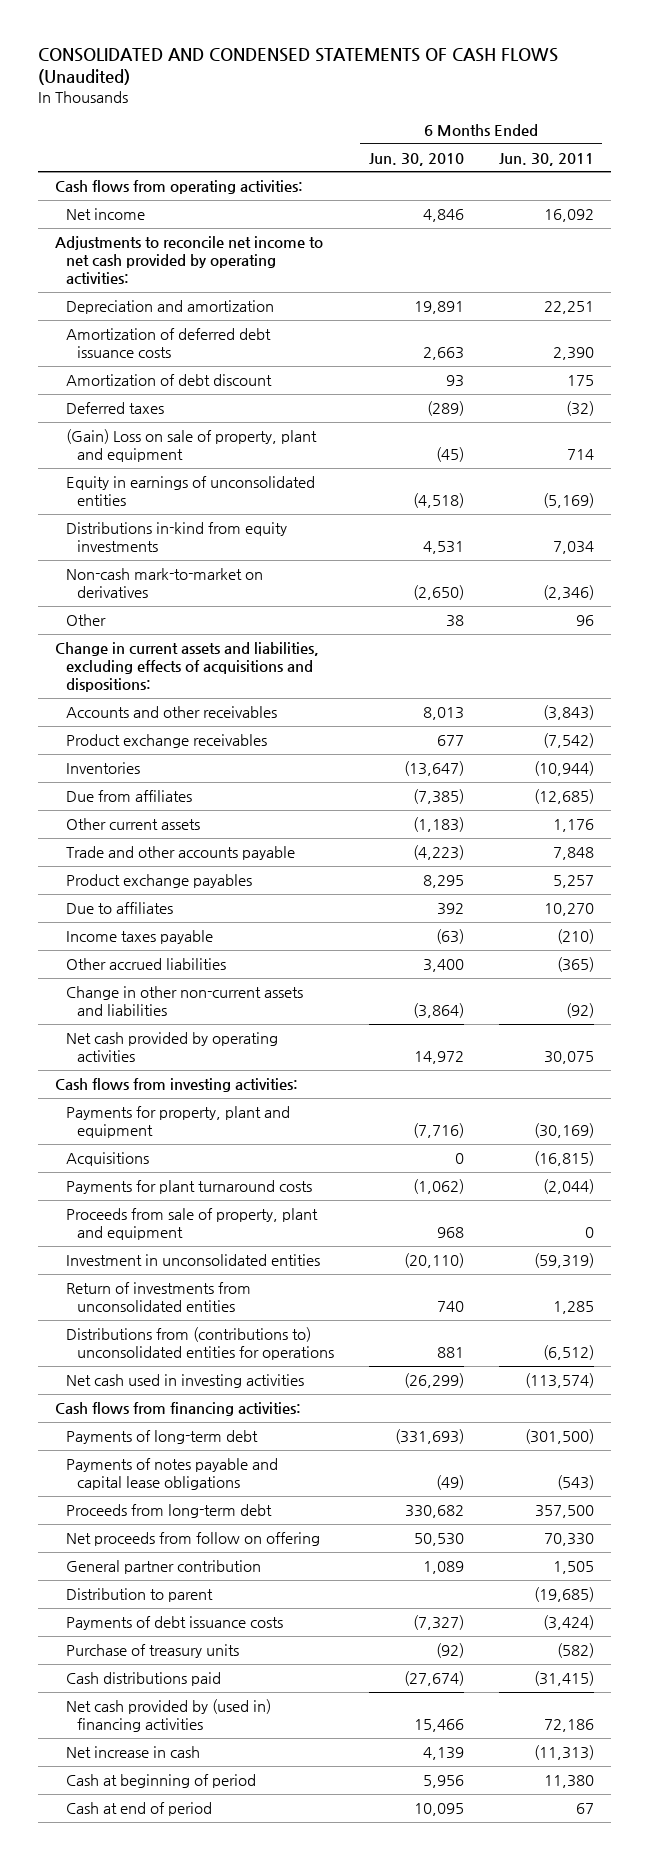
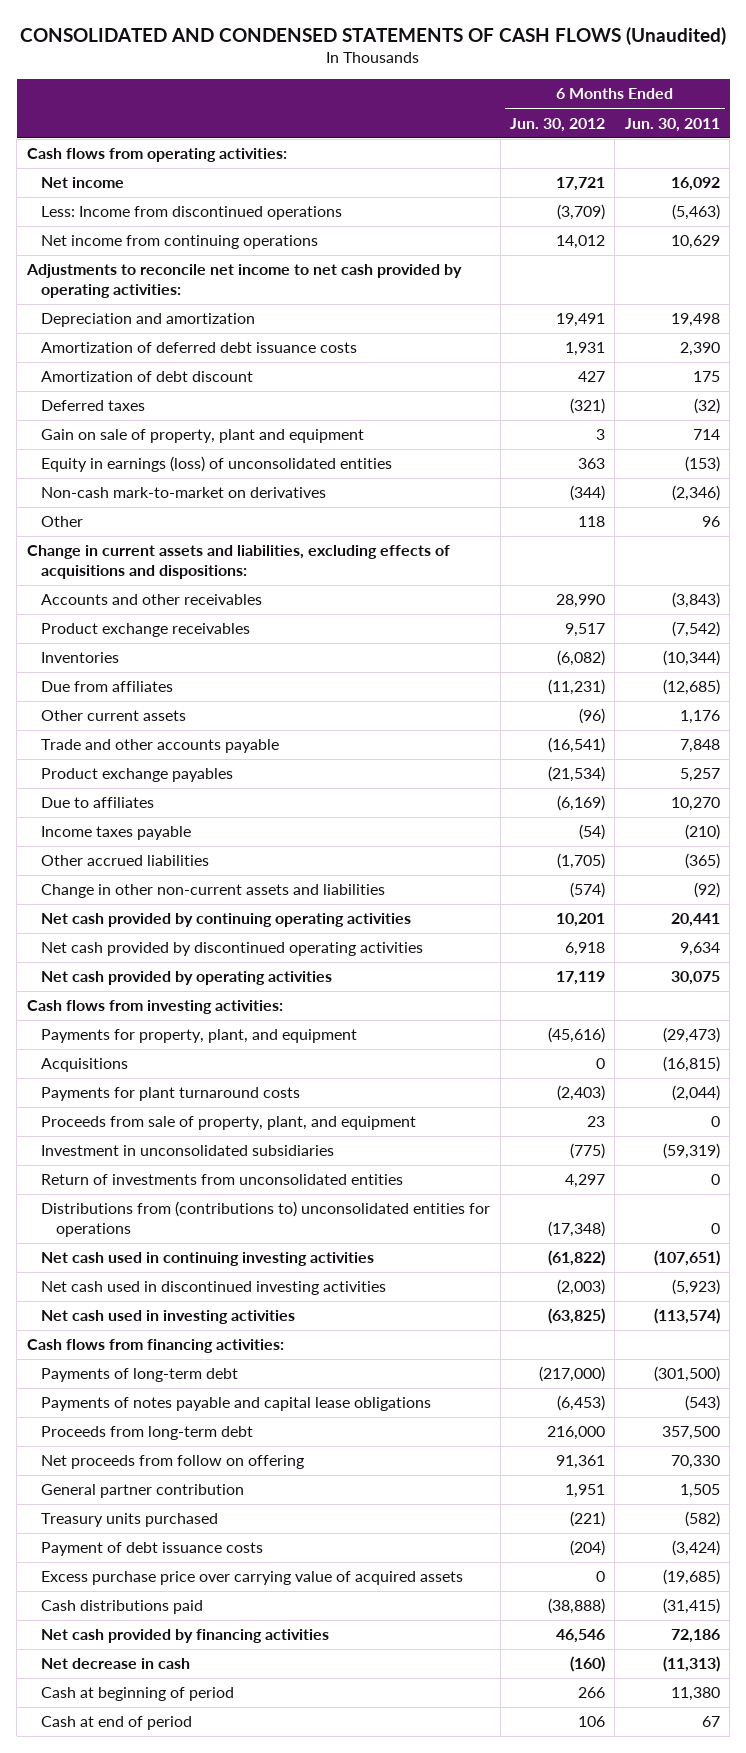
- | 6 Months Ended Jun. 30, 2010 | 6 Months Ended Jun. 30, 2011
+ | 6 Months Ended Jun. 30, 2012 | 6 Months Ended Jun. 30, 2011
+ Less: Income from discontinued operations | (3,709) | (5,463)
+ Net income from continuing operations | 14,012 | 10,629
- Depreciation and amortization | 19,891 | 22,251
+ Depreciation and amortization | 19,491 | 19,498
- (Gain) Loss on sale of property, plant and equipment | (45) | 714
- Equity in earnings of unconsolidated entities | (4,518) | (5,169)
- Distributions in-kind from equity investments | 4,531 | 7,034
+ Gain on sale of property, plant and equipment | 3 | 714
+ Equity in earnings (loss) of unconsolidated entities | 363 | (153)
- Inventories | (13,647) | (10,944)
+ Inventories | (6,082) | (10,344)
+ Net cash provided by continuing operating activities | 10,201 | 20,441
+ Net cash provided by discontinued operating activities | 6,918 | 9,634
- Payments for property, plant and equipment | (7,716) | (30,169)
+ Payments for property, plant, and equipment | (45,616) | (29,473)
- Proceeds from sale of property, plant and equipment | 968 | 0
- Investment in unconsolidated entities | (20,110) | (59,319)
- Return of investments from unconsolidated entities | 740 | 1,285
- Distributions from (contributions to) unconsolidated entities for operations | 881 | (6,512)
+ Proceeds from sale of property, plant, and equipment | 23 | 0
+ Investment in unconsolidated subsidiaries | (775) | (59,319)
+ Return of investments from unconsolidated entities | 4,297 | 0
+ Distributions from (contributions to) unconsolidated entities for operations | (17,348) | 0
+ Net cash used in continuing investing activities | (61,822) | (107,651)
+ Net cash used in discontinued investing activities | (2,003) | (5,923)
- Distribution to parent | | (19,685)
- Payments of debt issuance costs | (7,327) | (3,424)
- Purchase of treasury units | (92) | (582)
+ Treasury units purchased | (221) | (582)
+ Payment of debt issuance costs | (204) | (3,424)
+ Excess purchase price over carrying value of acquired assets | 0 | (19,685)
- Net cash provided by (used in) financing activities | 15,466 | 72,186
- Net increase in cash | 4,139 | (11,313)
+ Net cash provided by financing activities | 46,546 | 72,186
+ Net decrease in cash | (160) | (11,313)

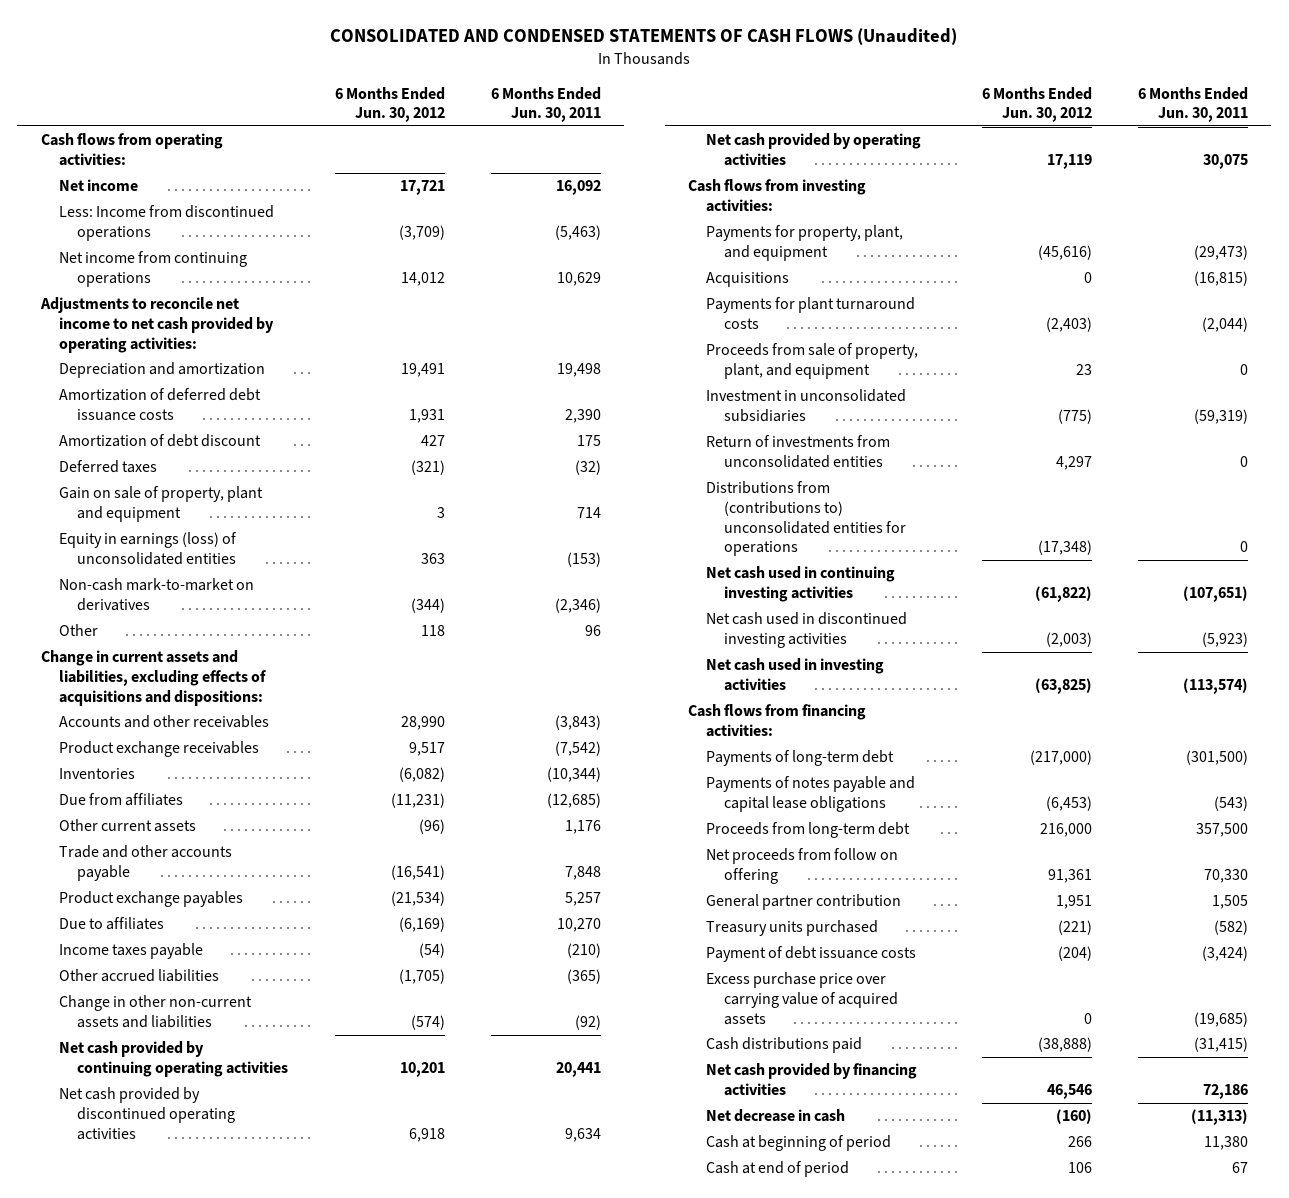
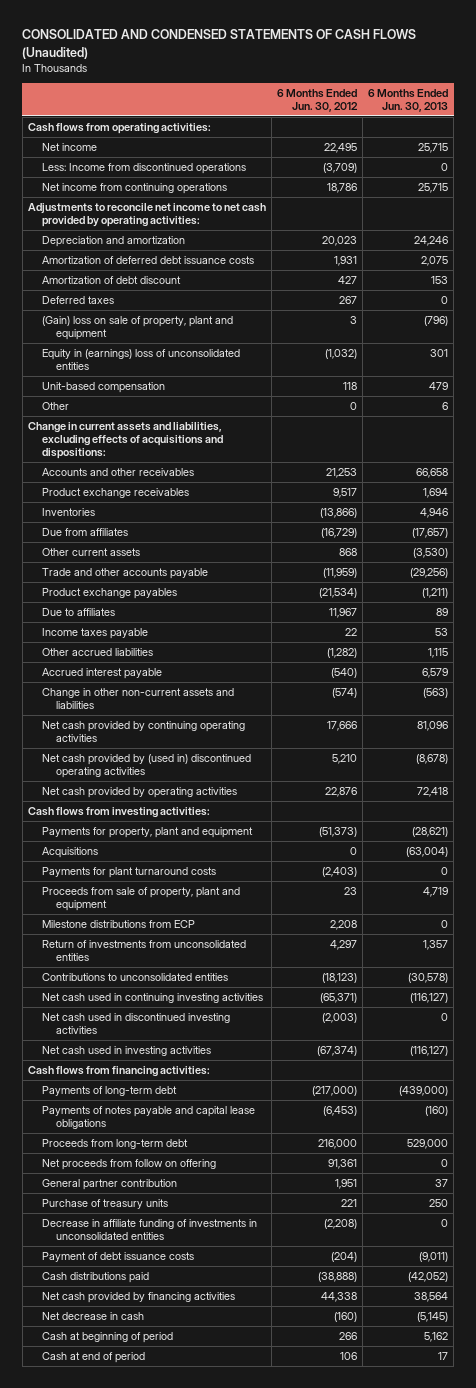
- | 6 Months Ended Jun. 30, 2012 | 6 Months Ended Jun. 30, 2011
+ | 6 Months Ended Jun. 30, 2012 | 6 Months Ended Jun. 30, 2013
- Net income | 17,721 | 16,092
+ Net income | 22,495 | 25,715
- Net income from continuing operations | 14,012 | 10,629
+ Net income from continuing operations | 18,786 | 25,715
- Depreciation and amortization | 19,491 | 19,498
+ Depreciation and amortization | 20,023 | 24,246
- Deferred taxes | (321) | (32)
- Gain on sale of property, plant and equipment | 3 | 714
- Equity in earnings (loss) of unconsolidated entities | 363 | (153)
- Non-cash mark-to-market on derivatives | (344) | (2,346)
- Other | 118 | 96
+ Deferred taxes | 267 | 0
+ (Gain) loss on sale of property, plant and equipment | 3 | (796)
+ Equity in (earnings) loss of unconsolidated entities | (1,032) | 301
+ Unit-based compensation | 118 | 479
+ Other | 0 | 6
- Accounts and other receivables | 28,990 | (3,843)
+ Accounts and other receivables | 21,253 | 66,658
- Inventories | (6,082) | (10,344)
- Due from affiliates | (11,231) | (12,685)
- Other current assets | (96) | 1,176
- Trade and other accounts payable | (16,541) | 7,848
+ Inventories | (13,866) | 4,946
+ Due from affiliates | (16,729) | (17,657)
+ Other current assets | 868 | (3,530)
+ Trade and other accounts payable | (11,959) | (29,256)
- Due to affiliates | (6,169) | 10,270
- Income taxes payable | (54) | (210)
- Other accrued liabilities | (1,705) | (365)
+ Due to affiliates | 11,967 | 89
+ Income taxes payable | 22 | 53
+ Other accrued liabilities | (1,282) | 1,115
+ Accrued interest payable | (540) | 6,579
- Net cash provided by continuing operating activities | 10,201 | 20,441
- Net cash provided by discontinued operating activities | 6,918 | 9,634
- Net cash provided by operating activities | 17,119 | 30,075
+ Net cash provided by continuing operating activities | 17,666 | 81,096
+ Net cash provided by (used in) discontinued operating activities | 5,210 | (8,678)
+ Net cash provided by operating activities | 22,876 | 72,418
- Payments for property, plant, and equipment | (45,616) | (29,473)
+ Payments for property, plant and equipment | (51,373) | (28,621)
- Proceeds from sale of property, plant, and equipment | 23 | 0
- Investment in unconsolidated subsidiaries | (775) | (59,319)
+ Proceeds from sale of property, plant and equipment | 23 | 4,719
+ Milestone distributions from ECP | 2,208 | 0
- Distributions from (contributions to) unconsolidated entities for operations | (17,348) | 0
- Net cash used in continuing investing activities | (61,822) | (107,651)
+ Contributions to unconsolidated entities | (18,123) | (30,578)
+ Net cash used in continuing investing activities | (65,371) | (116,127)
- Net cash used in investing activities | (63,825) | (113,574)
+ Net cash used in investing activities | (67,374) | (116,127)
- Treasury units purchased | (221) | (582)
+ Purchase of treasury units | 221 | 250
+ Decrease in affiliate funding of investments in unconsolidated entities | (2,208) | 0
- Excess purchase price over carrying value of acquired assets | 0 | (19,685)
- Net cash provided by financing activities | 46,546 | 72,186
+ Net cash provided by financing activities | 44,338 | 38,564

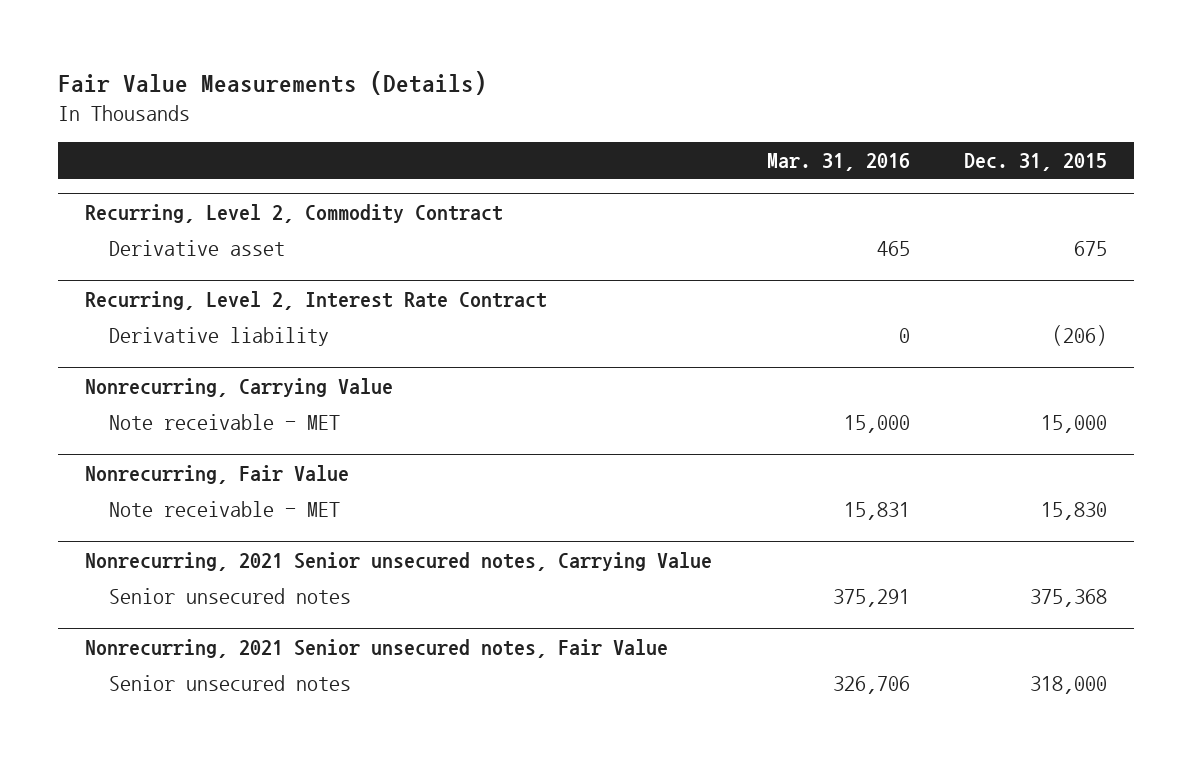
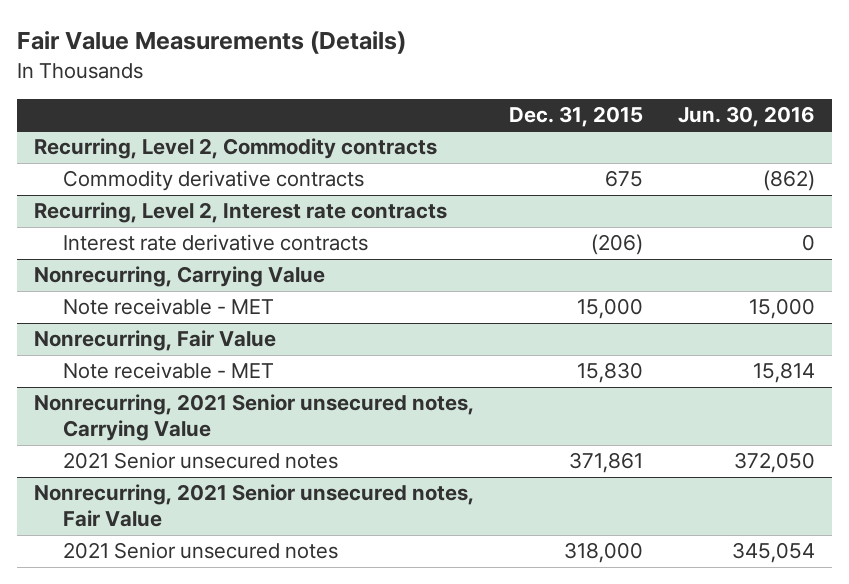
- | Mar. 31, 2016 | Dec. 31, 2015
+ | Dec. 31, 2015 | Jun. 30, 2016
- Recurring, Level 2, Commodity Contract
- Derivative asset | 465 | 675
- Recurring, Level 2, Interest Rate Contract
- Derivative liability | 0 | (206)
+ Recurring, Level 2, Commodity contracts
+ Commodity derivative contracts | 675 | (862)
+ Recurring, Level 2, Interest rate contracts
+ Interest rate derivative contracts | (206) | 0
@ Nonrecurring, 2021 Senior unsecured notes, Carrying Value
- Senior unsecured notes | 375,291 | 375,368
+ 2021 Senior unsecured notes | 371,861 | 372,050
@ Nonrecurring, 2021 Senior unsecured notes, Fair Value
- Senior unsecured notes | 326,706 | 318,000
+ 2021 Senior unsecured notes | 318,000 | 345,054

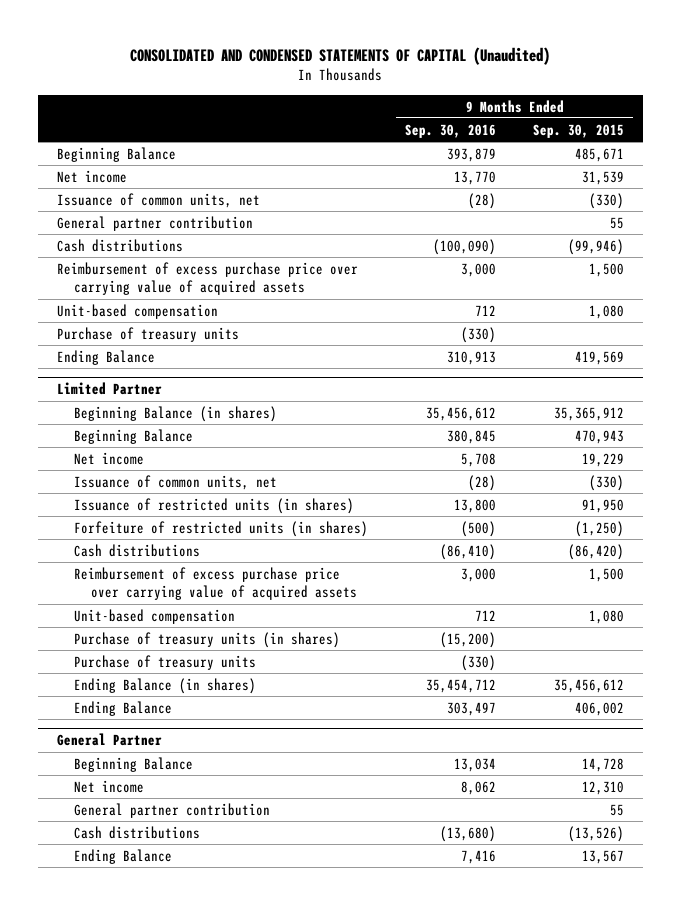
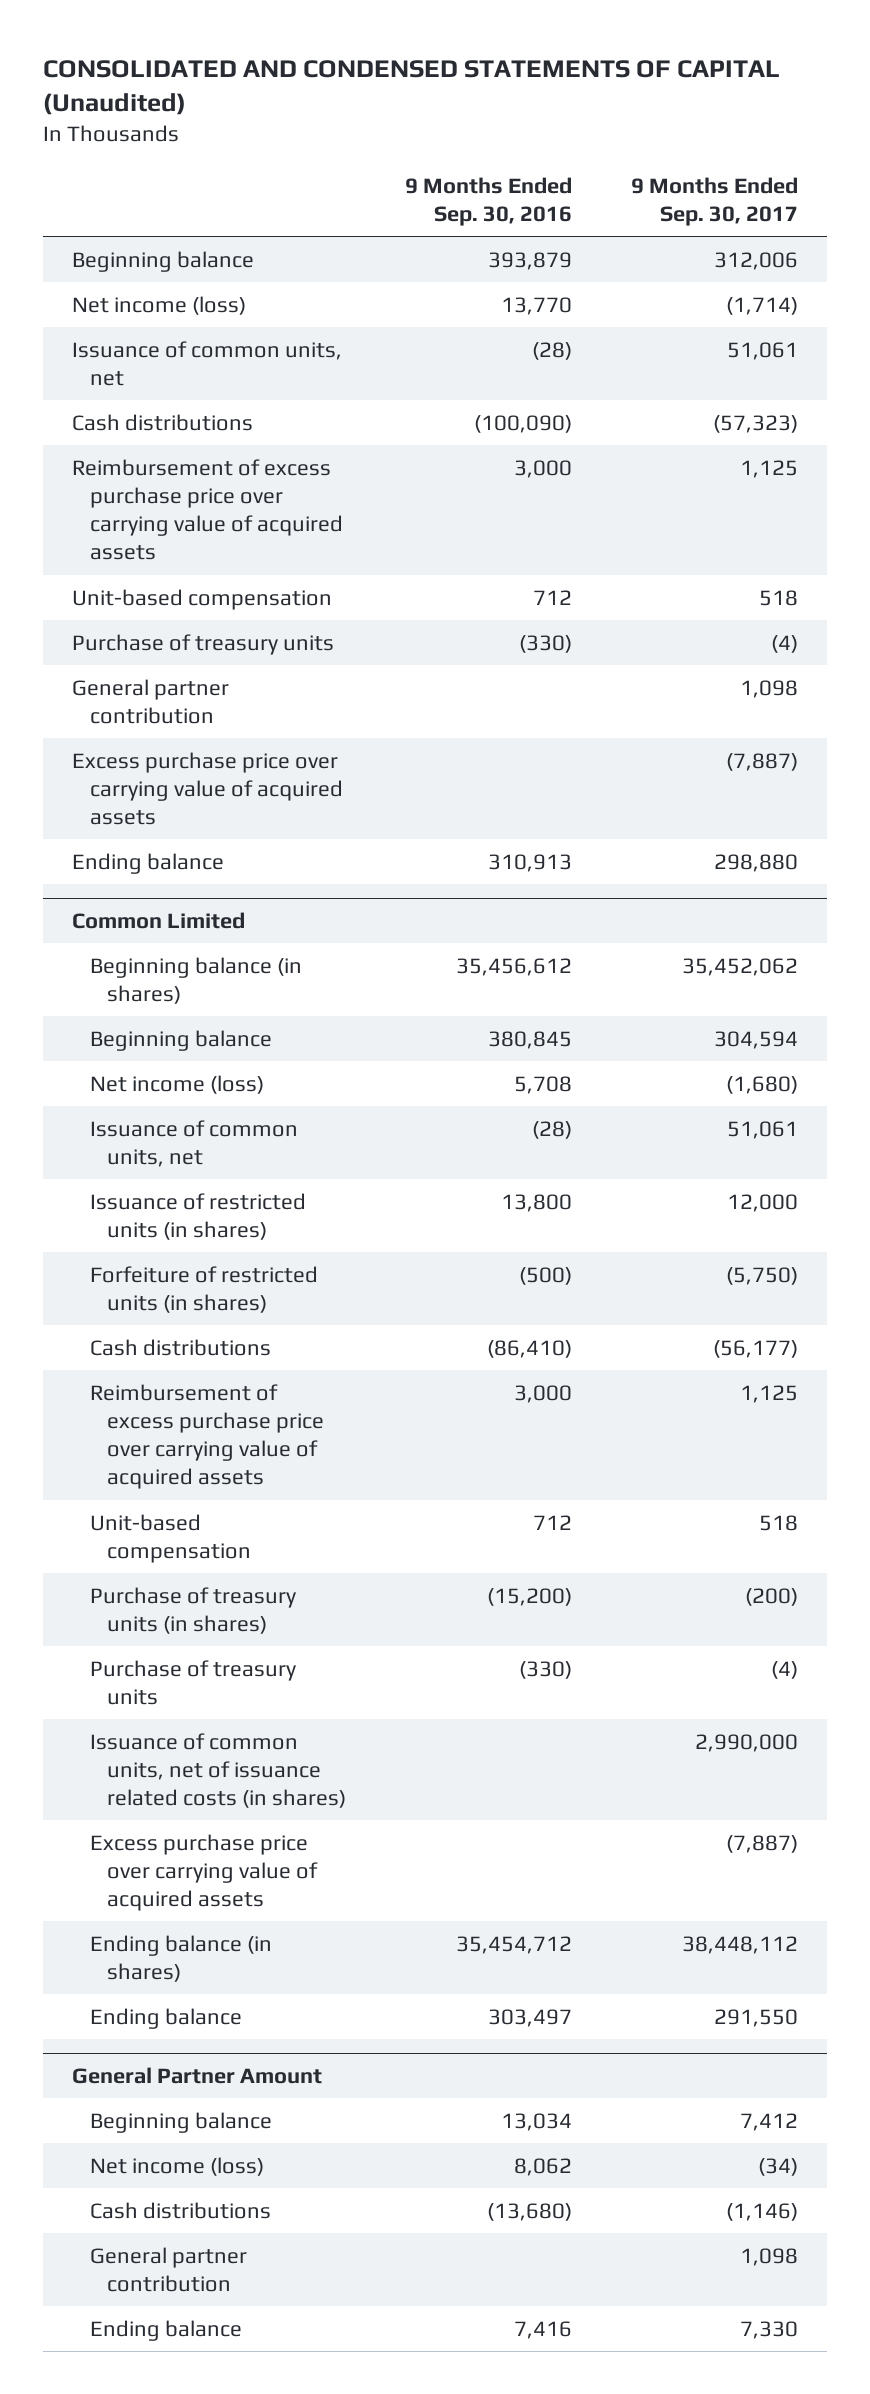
- | 9 Months Ended Sep. 30, 2016 | 9 Months Ended Sep. 30, 2015
+ | 9 Months Ended Sep. 30, 2016 | 9 Months Ended Sep. 30, 2017
- Beginning Balance | 393,879 | 485,671
- Net income | 13,770 | 31,539
+ Beginning balance | 393,879 | 312,006
+ Net income (loss) | 13,770 | (1,714)
- Ending Balance | 310,913 | 419,569
- Limited Partner
- Beginning Balance (in shares) | 35,456,612 | 35,365,912
- Beginning Balance | 380,845 | 470,943
- Net income | 5,708 | 19,229
moved down: General partner contribution | | 1,098
+ Excess purchase price over carrying value of acquired assets | | (7,887)
+ Ending balance | 310,913 | 298,880
+ Common Limited
+ Beginning balance (in shares) | 35,456,612 | 35,452,062
+ Beginning balance | 380,845 | 304,594
+ Net income (loss) | 5,708 | (1,680)
- Ending Balance (in shares) | 35,454,712 | 35,456,612
- Ending Balance | 303,497 | 406,002
- General Partner
- Beginning Balance | 13,034 | 14,728
- Net income | 8,062 | 12,310
- General partner contribution | | 55
+ Issuance of common units, net of issuance related costs (in shares) | | 2,990,000
+ Excess purchase price over carrying value of acquired assets | | (7,887)
+ Ending balance (in shares) | 35,454,712 | 38,448,112
+ Ending balance | 303,497 | 291,550
+ General Partner Amount
+ Beginning balance | 13,034 | 7,412
+ Net income (loss) | 8,062 | (34)
- Ending Balance | 7,416 | 13,567
+ General partner contribution | | 1,098
+ Ending balance | 7,416 | 7,330

